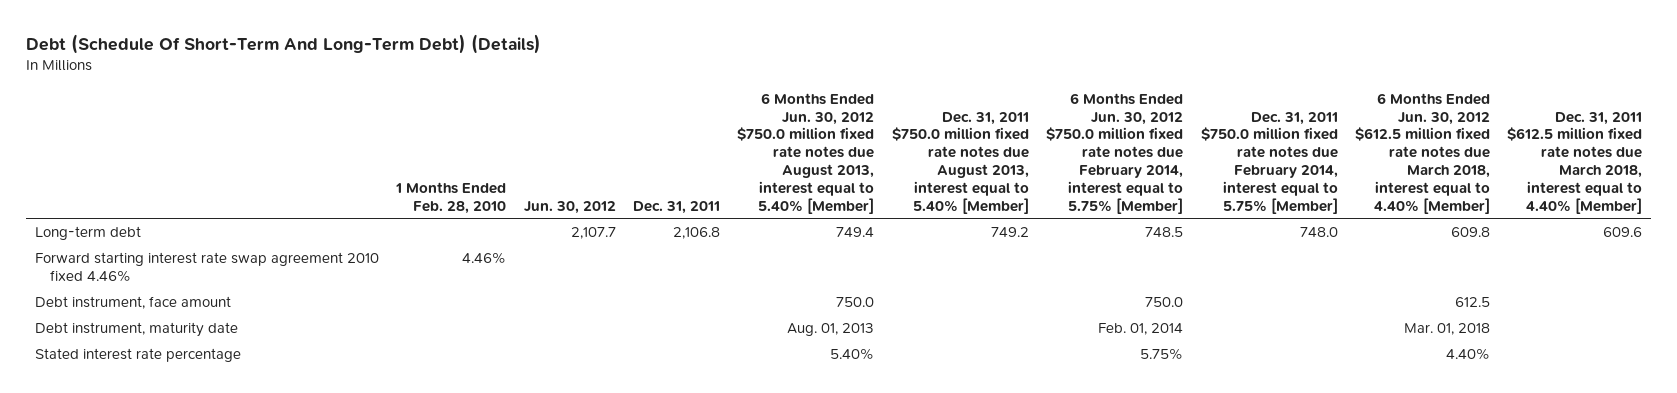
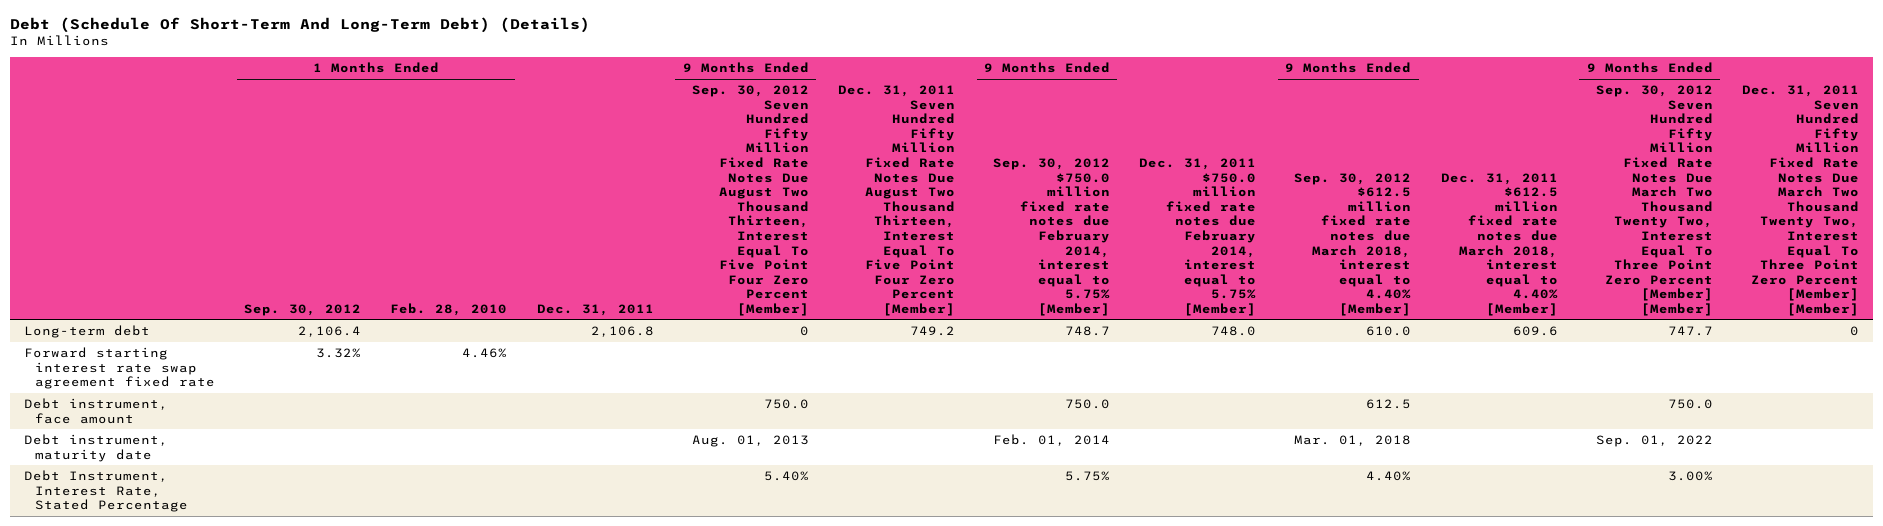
- | 1 Months Ended Feb. 28, 2010 | Jun. 30, 2012 | Dec. 31, 2011 | 6 Months Ended Jun. 30, 2012 $750.0 million fixed rate notes due August 2013, interest equal to 5.40% [Member] | Dec. 31, 2011 $750.0 million fixed rate notes due August 2013, interest equal to 5.40% [Member] | 6 Months Ended Jun. 30, 2012 $750.0 million fixed rate notes due February 2014, interest equal to 5.75% [Member] | Dec. 31, 2011 $750.0 million fixed rate notes due February 2014, interest equal to 5.75% [Member] | 6 Months Ended Jun. 30, 2012 $612.5 million fixed rate notes due March 2018, interest equal to 4.40% [Member] | Dec. 31, 2011 $612.5 million fixed rate notes due March 2018, interest equal to 4.40% [Member]
+ | 1 Months Ended Sep. 30, 2012 | 1 Months Ended Feb. 28, 2010 | Dec. 31, 2011 | 9 Months Ended Sep. 30, 2012 Seven Hundred Fifty Million Fixed Rate Notes Due August Two Thousand Thirteen, Interest Equal To Five Point Four Zero Percent [Member] | Dec. 31, 2011 Seven Hundred Fifty Million Fixed Rate Notes Due August Two Thousand Thirteen, Interest Equal To Five Point Four Zero Percent [Member] | 9 Months Ended Sep. 30, 2012 $750.0 million fixed rate notes due February 2014, interest equal to 5.75% [Member] | Dec. 31, 2011 $750.0 million fixed rate notes due February 2014, interest equal to 5.75% [Member] | 9 Months Ended Sep. 30, 2012 $612.5 million fixed rate notes due March 2018, interest equal to 4.40% [Member] | Dec. 31, 2011 $612.5 million fixed rate notes due March 2018, interest equal to 4.40% [Member] | 9 Months Ended Sep. 30, 2012 Seven Hundred Fifty Million Fixed Rate Notes Due March Two Thousand Twenty Two, Interest Equal To Three Point Zero Percent [Member] [Member] | Dec. 31, 2011 Seven Hundred Fifty Million Fixed Rate Notes Due March Two Thousand Twenty Two, Interest Equal To Three Point Zero Percent [Member] [Member]
- Forward starting interest rate swap agreement 2010 fixed 4.46% | 4.46% | | | | | | | |
+ Forward starting interest rate swap agreement fixed rate | 3.32% | 4.46% | | | | | | | | |
- Stated interest rate percentage | | | | 5.40% | | 5.75% | | 4.40% |
+ Debt Instrument, Interest Rate, Stated Percentage | | | | 5.40% | | 5.75% | | 4.40% | | 3.00% |

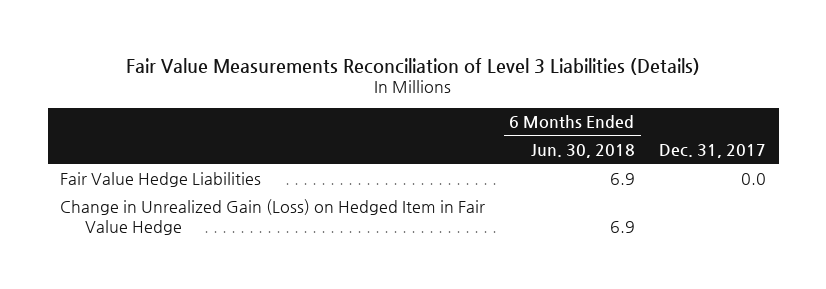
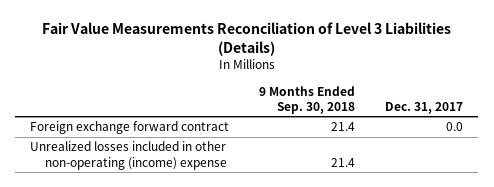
- | 6 Months Ended Jun. 30, 2018 | Dec. 31, 2017
+ | 9 Months Ended Sep. 30, 2018 | Dec. 31, 2017
- Fair Value Hedge Liabilities | 6.9 | 0.0
- Change in Unrealized Gain (Loss) on Hedged Item in Fair Value Hedge | 6.9 |
+ Foreign exchange forward contract | 21.4 | 0.0
+ Unrealized losses included in other non-operating (income) expense | 21.4 |

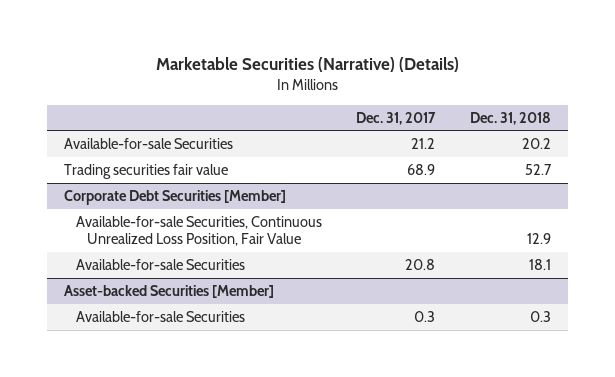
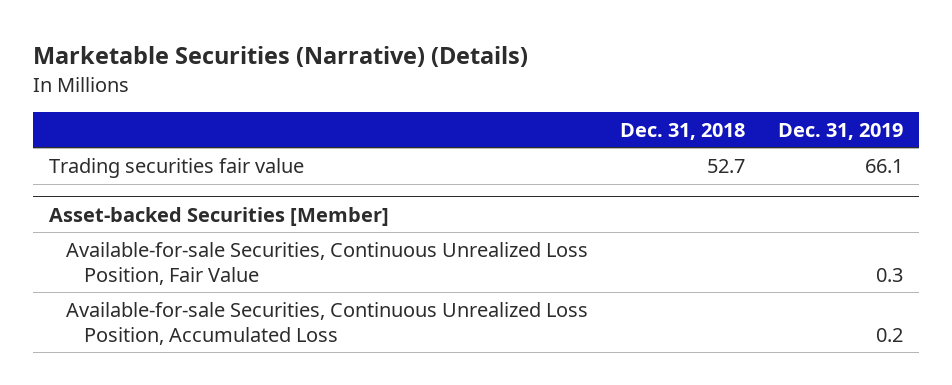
- | Dec. 31, 2017 | Dec. 31, 2018
+ | Dec. 31, 2018 | Dec. 31, 2019
- Available-for-sale Securities | 21.2 | 20.2
- Corporate Debt Securities [Member]
- Available-for-sale Securities, Continuous Unrealized Loss Position, Fair Value | | 12.9
- Available-for-sale Securities | 20.8 | 18.1
@ Asset-backed Securities [Member]
- Available-for-sale Securities | 0.3 | 0.3
+ Available-for-sale Securities, Continuous Unrealized Loss Position, Fair Value | | 0.3
+ Available-for-sale Securities, Continuous Unrealized Loss Position, Accumulated Loss | | 0.2

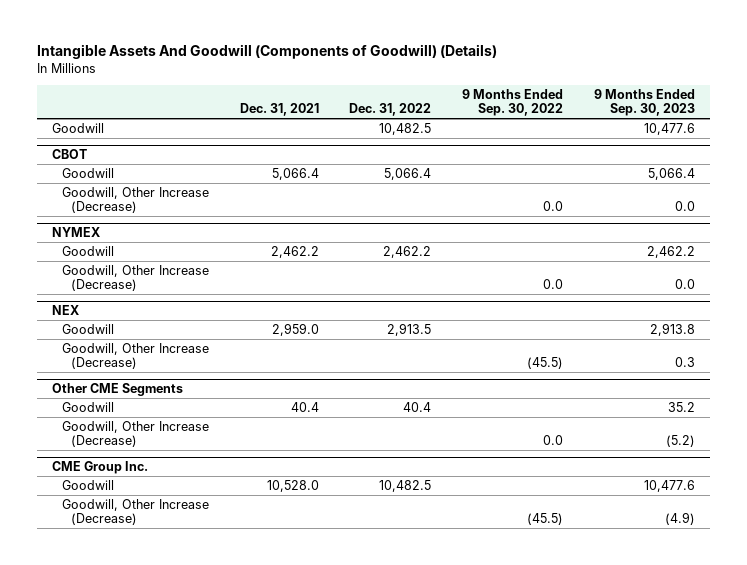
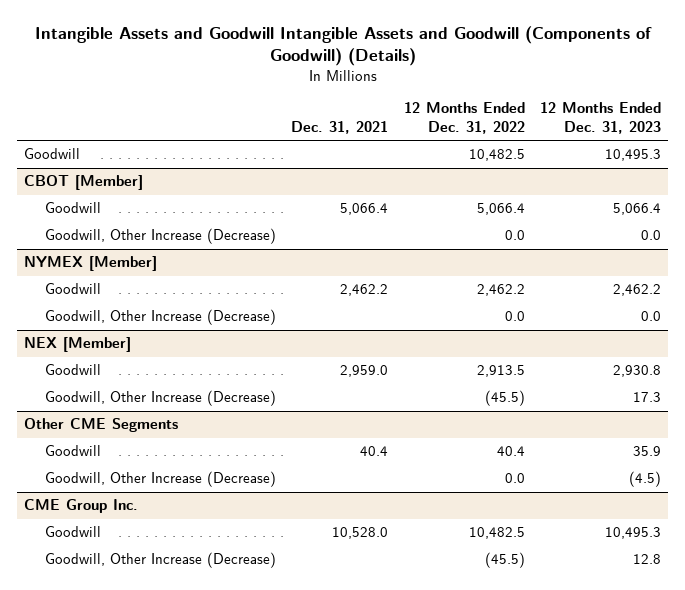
- Intangible Assets And Goodwill (Components of Goodwill) (Details)
+ Intangible Assets and Goodwill Intangible Assets and Goodwill (Components of Goodwill) (Details)
- | Dec. 31, 2021 | Dec. 31, 2022 | 9 Months Ended Sep. 30, 2022 | 9 Months Ended Sep. 30, 2023
+ | Dec. 31, 2021 | 12 Months Ended Dec. 31, 2022 | 12 Months Ended Dec. 31, 2023
- CBOT
+ CBOT [Member]
- NYMEX
+ NYMEX [Member]
- NEX
+ NEX [Member]

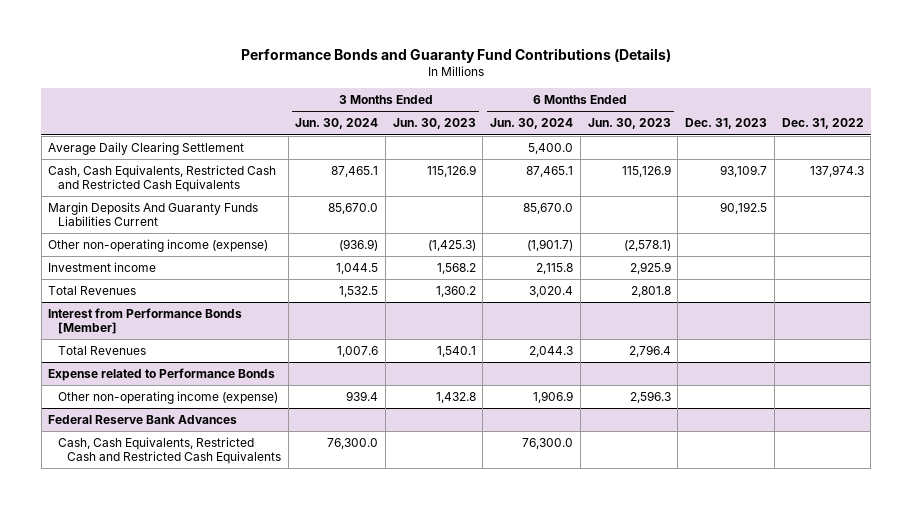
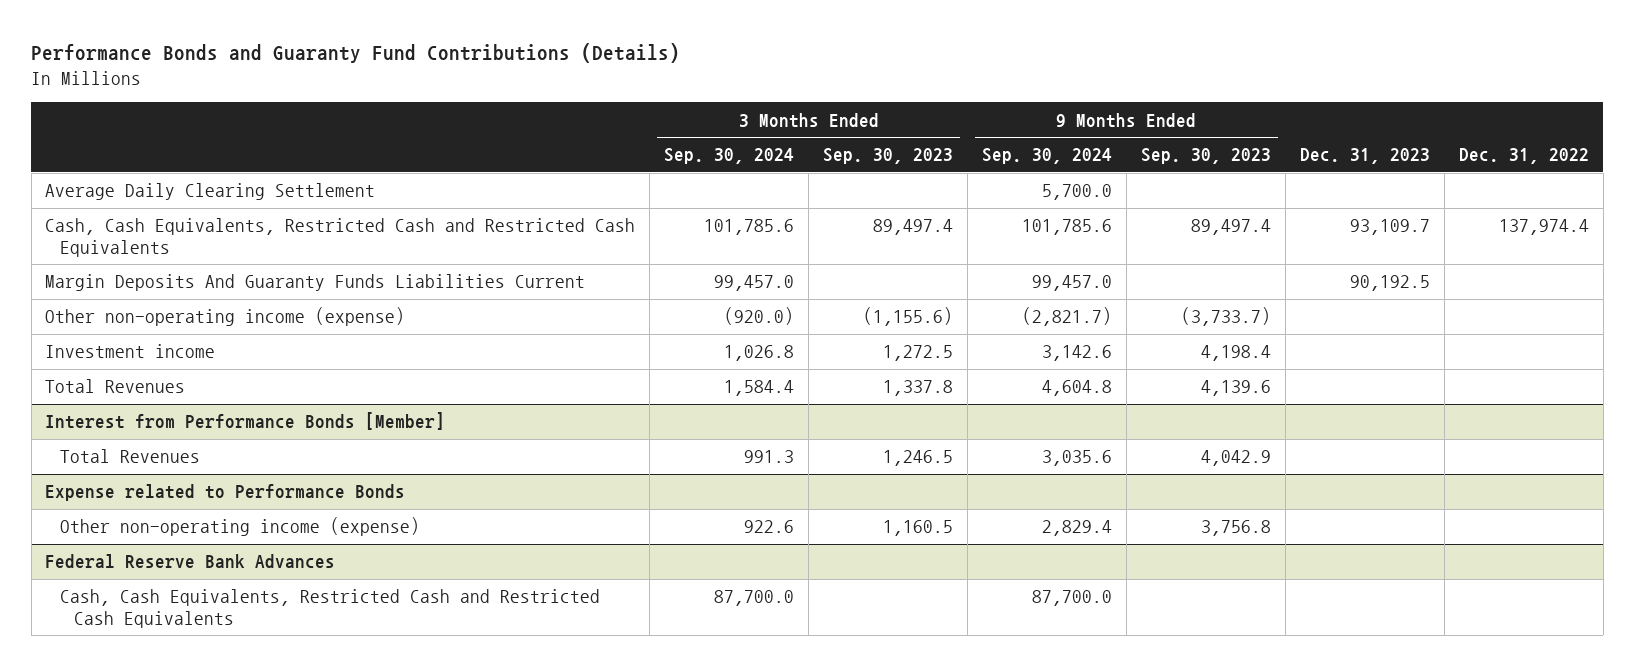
- | 3 Months Ended Jun. 30, 2024 | 3 Months Ended Jun. 30, 2023 | 6 Months Ended Jun. 30, 2024 | 6 Months Ended Jun. 30, 2023 | Dec. 31, 2023 | Dec. 31, 2022
+ | 3 Months Ended Sep. 30, 2024 | 3 Months Ended Sep. 30, 2023 | 9 Months Ended Sep. 30, 2024 | 9 Months Ended Sep. 30, 2023 | Dec. 31, 2023 | Dec. 31, 2022
- Cash, Cash Equivalents, Restricted Cash and Restricted Cash Equivalents | 87,465.1 | 115,126.9 | 87,465.1 | 115,126.9 | 93,109.7 | 137,974.3
+ Cash, Cash Equivalents, Restricted Cash and Restricted Cash Equivalents | 101,785.6 | 89,497.4 | 101,785.6 | 89,497.4 | 93,109.7 | 137,974.4

